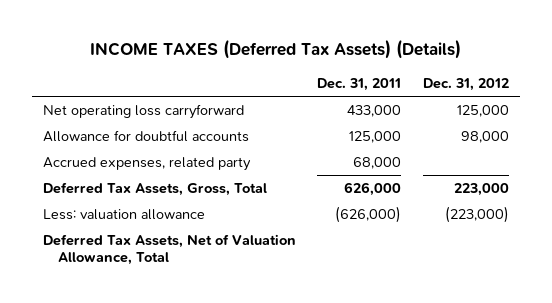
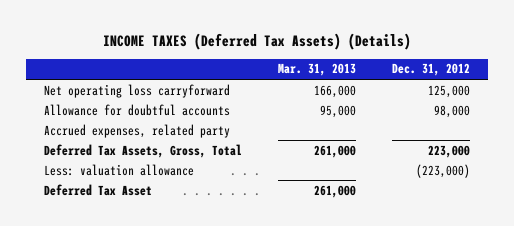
- | Dec. 31, 2011 | Dec. 31, 2012
+ | Mar. 31, 2013 | Dec. 31, 2012
- Deferred Tax Assets, Net of Valuation Allowance, Total
+ Deferred Tax Asset | 261,000 |

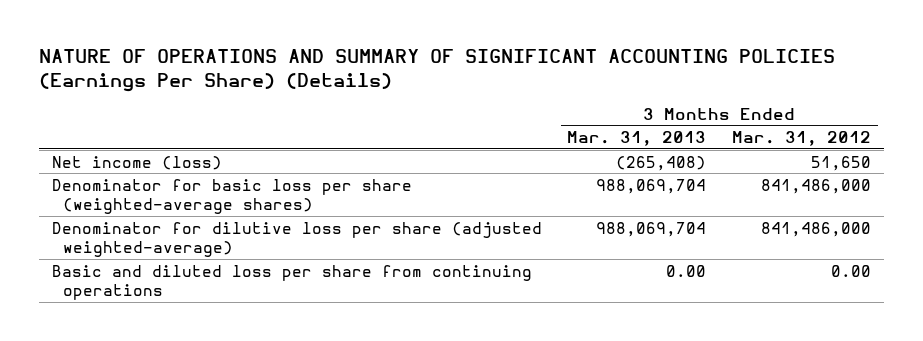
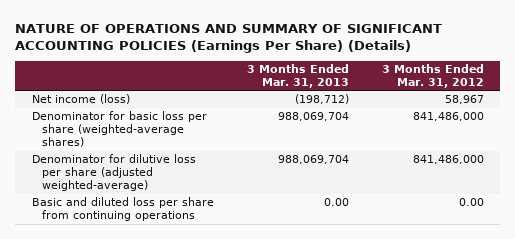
- Net income (loss) | (265,408) | 51,650
+ Net income (loss) | (198,712) | 58,967

